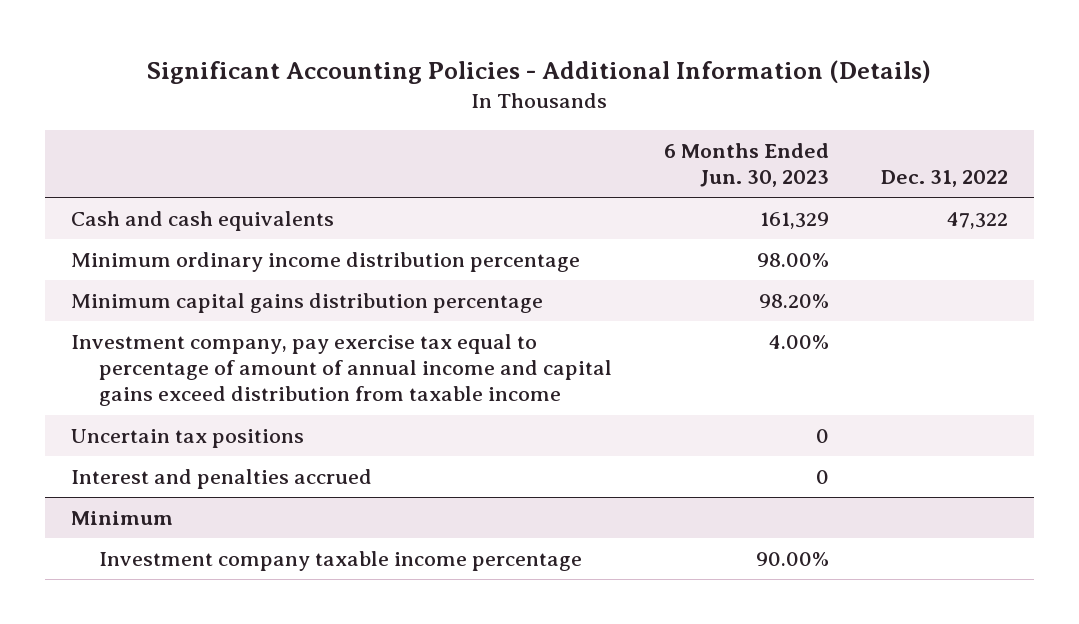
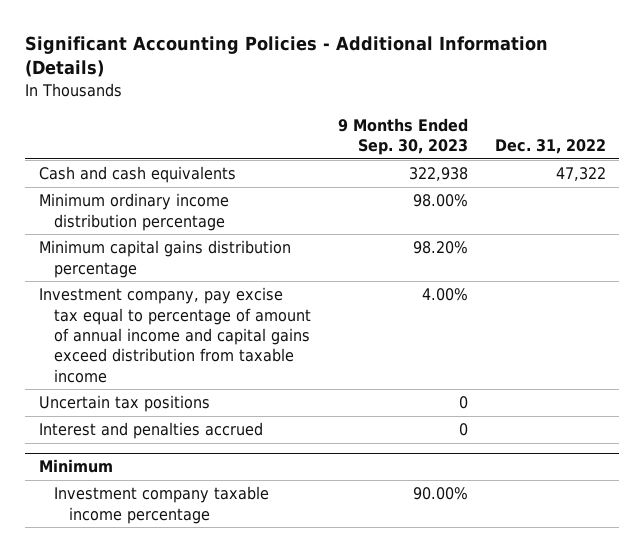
- | 6 Months Ended Jun. 30, 2023 | Dec. 31, 2022
+ | 9 Months Ended Sep. 30, 2023 | Dec. 31, 2022
- Investment company, pay exercise tax equal to percentage of amount of annual income and capital gains exceed distribution from taxable income | 4.00% |
+ Investment company, pay excise tax equal to percentage of amount of annual income and capital gains exceed distribution from taxable income | 4.00% |

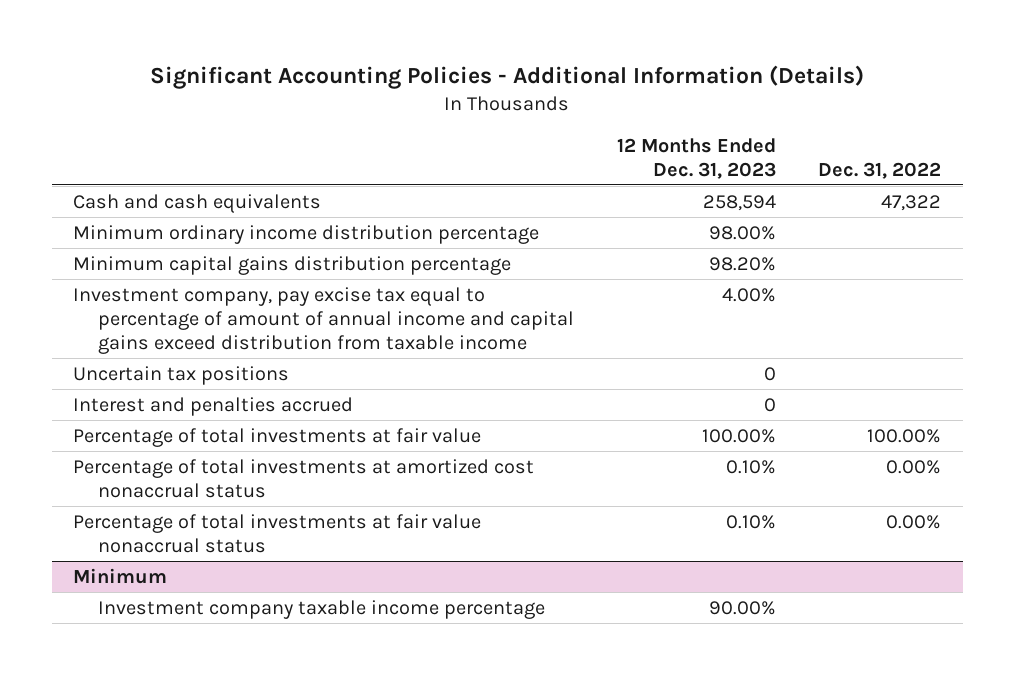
- | 9 Months Ended Sep. 30, 2023 | Dec. 31, 2022
+ | 12 Months Ended Dec. 31, 2023 | Dec. 31, 2022
+ Percentage of total investments at fair value | 100.00% | 100.00%
+ Percentage of total investments at amortized cost nonaccrual status | 0.10% | 0.00%
+ Percentage of total investments at fair value nonaccrual status | 0.10% | 0.00%

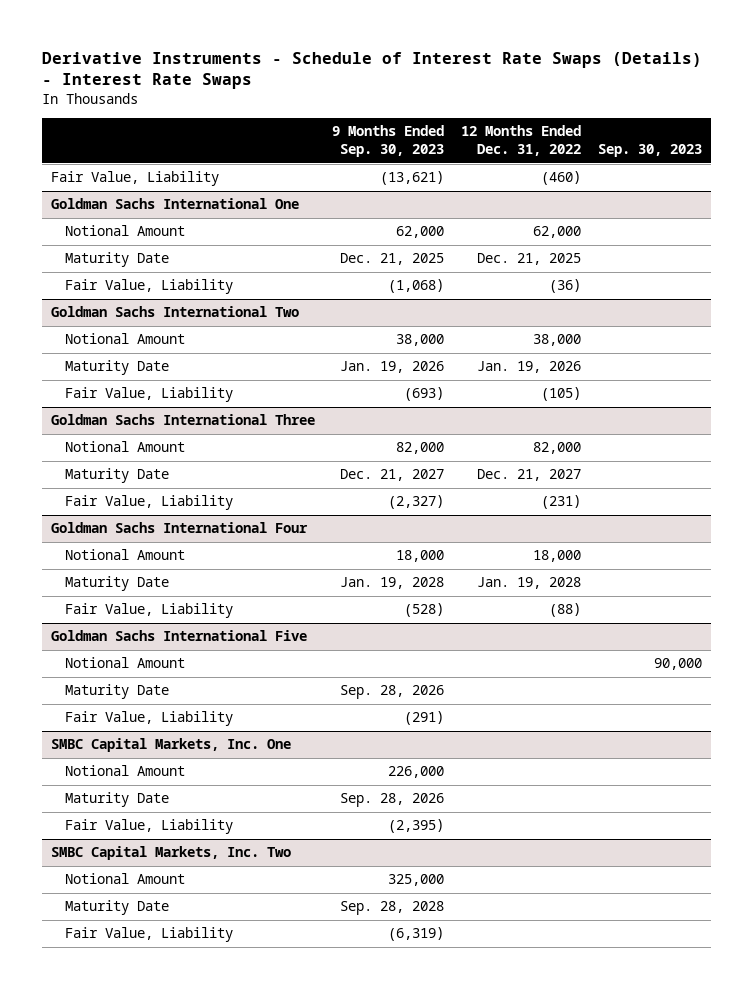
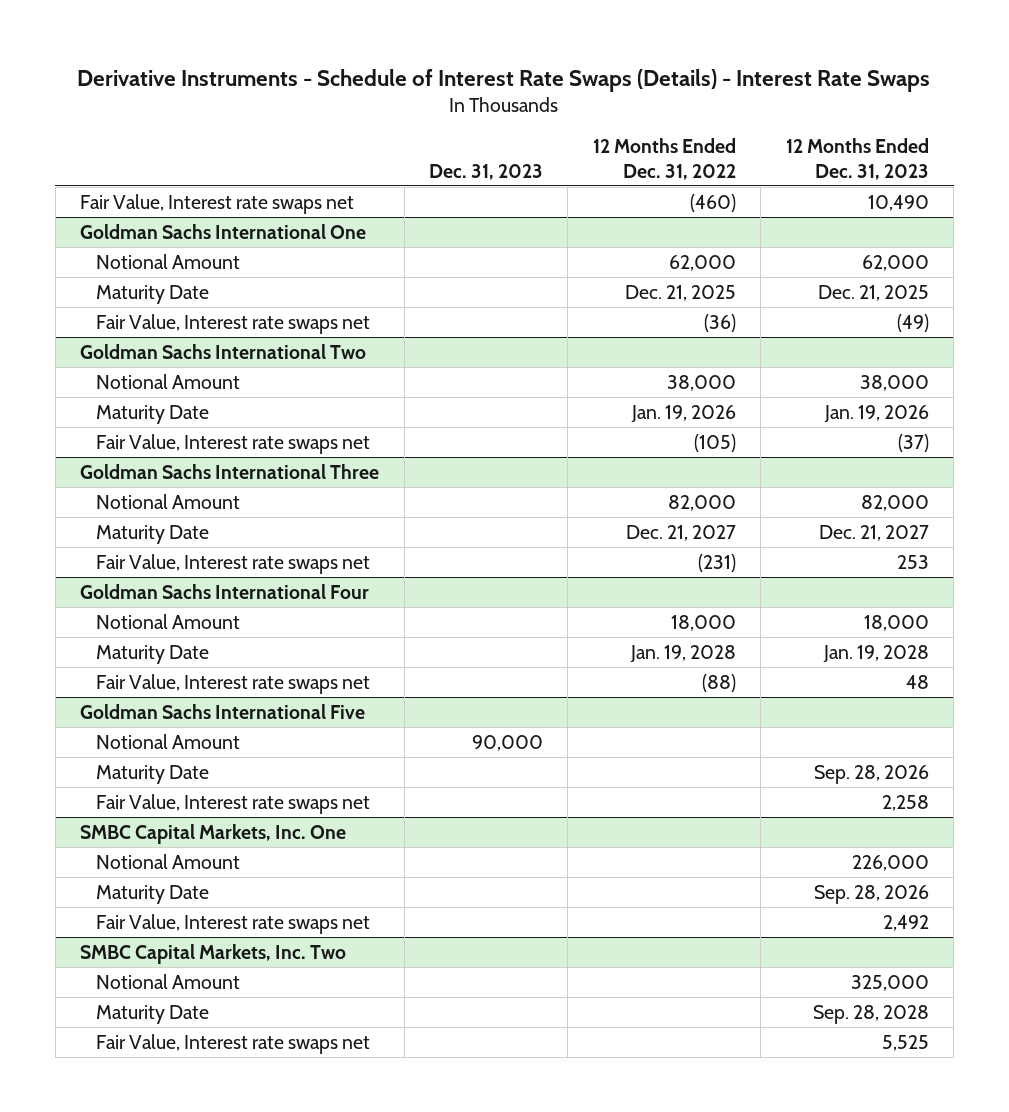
- | 9 Months Ended Sep. 30, 2023 | 12 Months Ended Dec. 31, 2022 | Sep. 30, 2023
+ | Dec. 31, 2023 | 12 Months Ended Dec. 31, 2022 | 12 Months Ended Dec. 31, 2023
- Fair Value, Liability | (13,621) | (460) |
+ Fair Value, Interest rate swaps net | | (460) | 10,490
@ Goldman Sachs International One
- Fair Value, Liability | (1,068) | (36) |
+ Fair Value, Interest rate swaps net | | (36) | (49)
@ Goldman Sachs International Two
- Fair Value, Liability | (693) | (105) |
+ Fair Value, Interest rate swaps net | | (105) | (37)
@ Goldman Sachs International Three
- Fair Value, Liability | (2,327) | (231) |
+ Fair Value, Interest rate swaps net | | (231) | 253
@ Goldman Sachs International Four
- Fair Value, Liability | (528) | (88) |
+ Fair Value, Interest rate swaps net | | (88) | 48
@ Goldman Sachs International Five
- Fair Value, Liability | (291) | |
+ Fair Value, Interest rate swaps net | | | 2,258
@ SMBC Capital Markets, Inc. One
- Fair Value, Liability | (2,395) | |
+ Fair Value, Interest rate swaps net | | | 2,492
@ SMBC Capital Markets, Inc. Two
- Fair Value, Liability | (6,319) | |
+ Fair Value, Interest rate swaps net | | | 5,525

